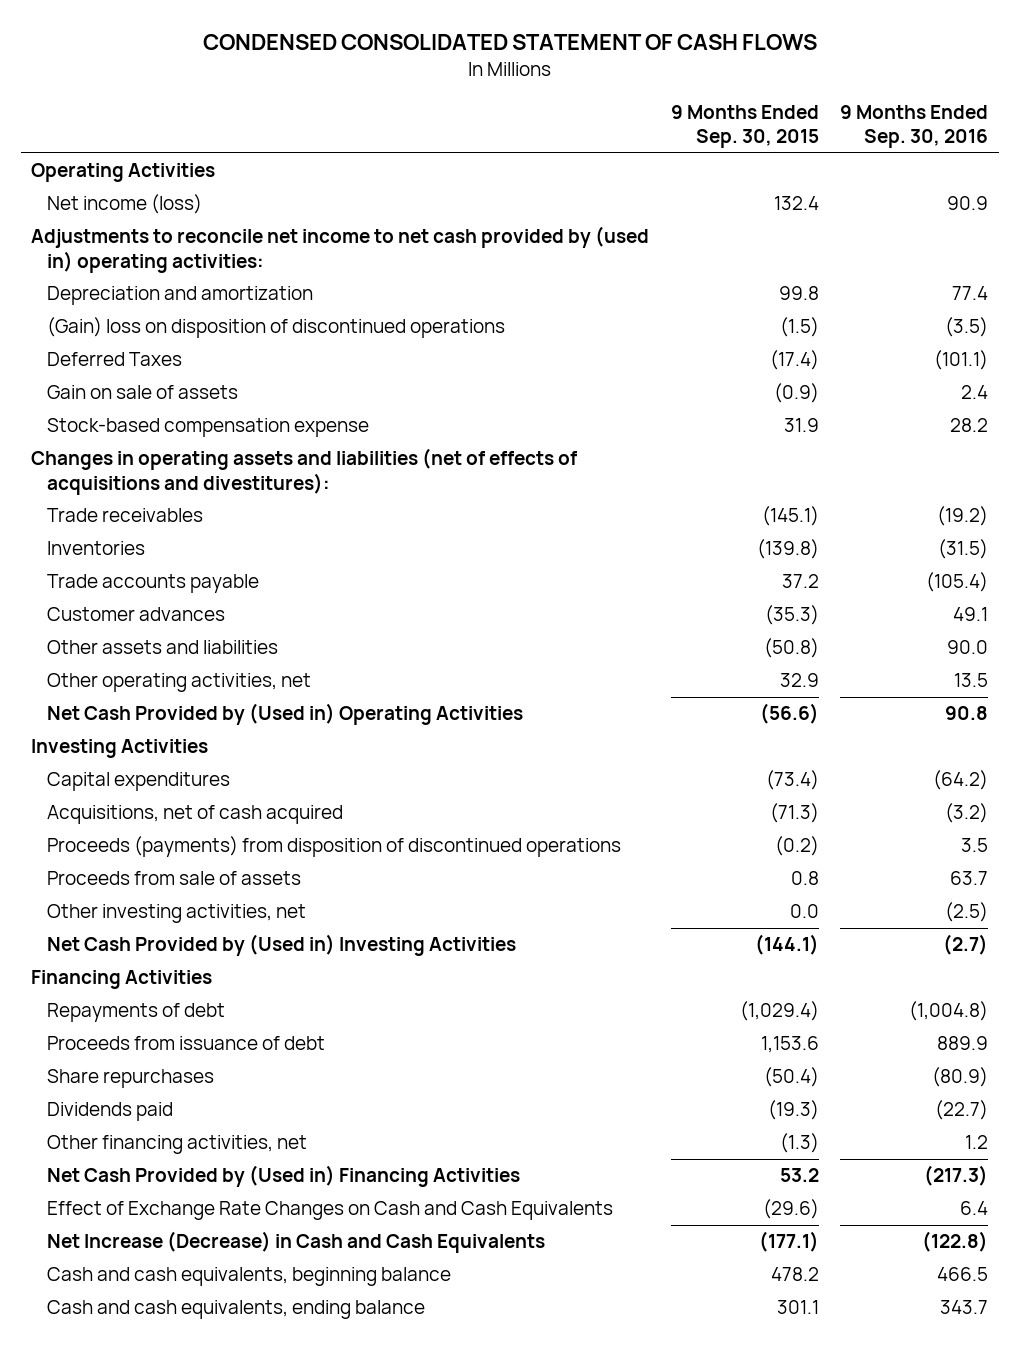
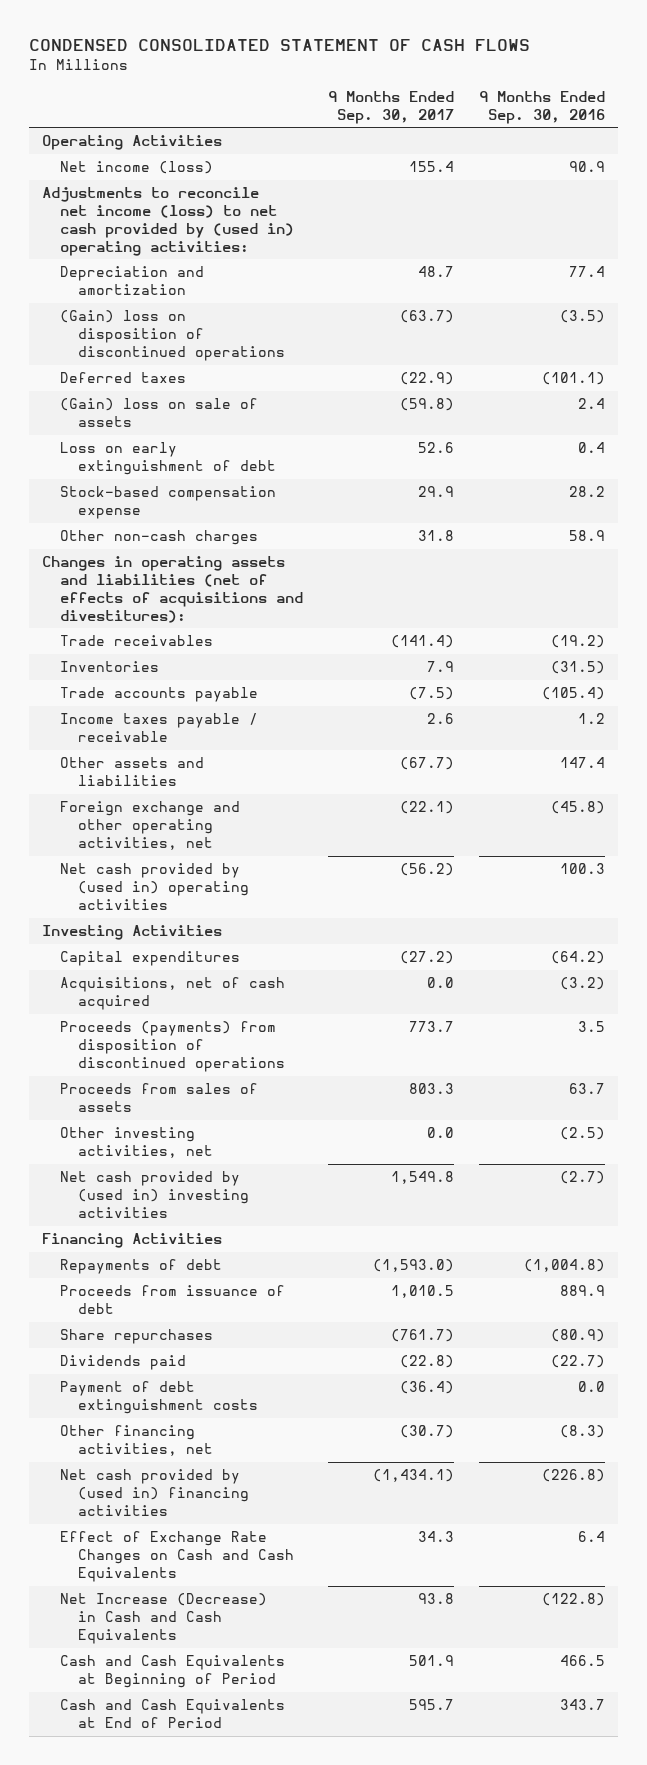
- | 9 Months Ended Sep. 30, 2015 | 9 Months Ended Sep. 30, 2016
+ | 9 Months Ended Sep. 30, 2017 | 9 Months Ended Sep. 30, 2016
- Adjustments to reconcile net income to net cash provided by (used in) operating activities:
+ Adjustments to reconcile net income (loss) to net cash provided by (used in) operating activities:
- Deferred Taxes | (17.4) | (101.1)
- Gain on sale of assets | (0.9) | 2.4
+ Deferred taxes | (22.9) | (101.1)
+ (Gain) loss on sale of assets | (59.8) | 2.4
+ Loss on early extinguishment of debt | 52.6 | 0.4
+ Other non-cash charges | 31.8 | 58.9
- Customer advances | (35.3) | 49.1
- Other assets and liabilities | (50.8) | 90.0
- Other operating activities, net | 32.9 | 13.5
- Net Cash Provided by (Used in) Operating Activities | (56.6) | 90.8
+ Income taxes payable / receivable | 2.6 | 1.2
+ Other assets and liabilities | (67.7) | 147.4
+ Foreign exchange and other operating activities, net | (22.1) | (45.8)
+ Net cash provided by (used in) operating activities | (56.2) | 100.3
- Proceeds from sale of assets | 0.8 | 63.7
+ Proceeds from sales of assets | 803.3 | 63.7
- Net Cash Provided by (Used in) Investing Activities | (144.1) | (2.7)
+ Net cash provided by (used in) investing activities | 1,549.8 | (2.7)
- Other financing activities, net | (1.3) | 1.2
- Net Cash Provided by (Used in) Financing Activities | 53.2 | (217.3)
+ Payment of debt extinguishment costs | (36.4) | 0.0
+ Other financing activities, net | (30.7) | (8.3)
+ Net cash provided by (used in) financing activities | (1,434.1) | (226.8)
- Cash and cash equivalents, beginning balance | 478.2 | 466.5
- Cash and cash equivalents, ending balance | 301.1 | 343.7
+ Cash and Cash Equivalents at Beginning of Period | 501.9 | 466.5
+ Cash and Cash Equivalents at End of Period | 595.7 | 343.7

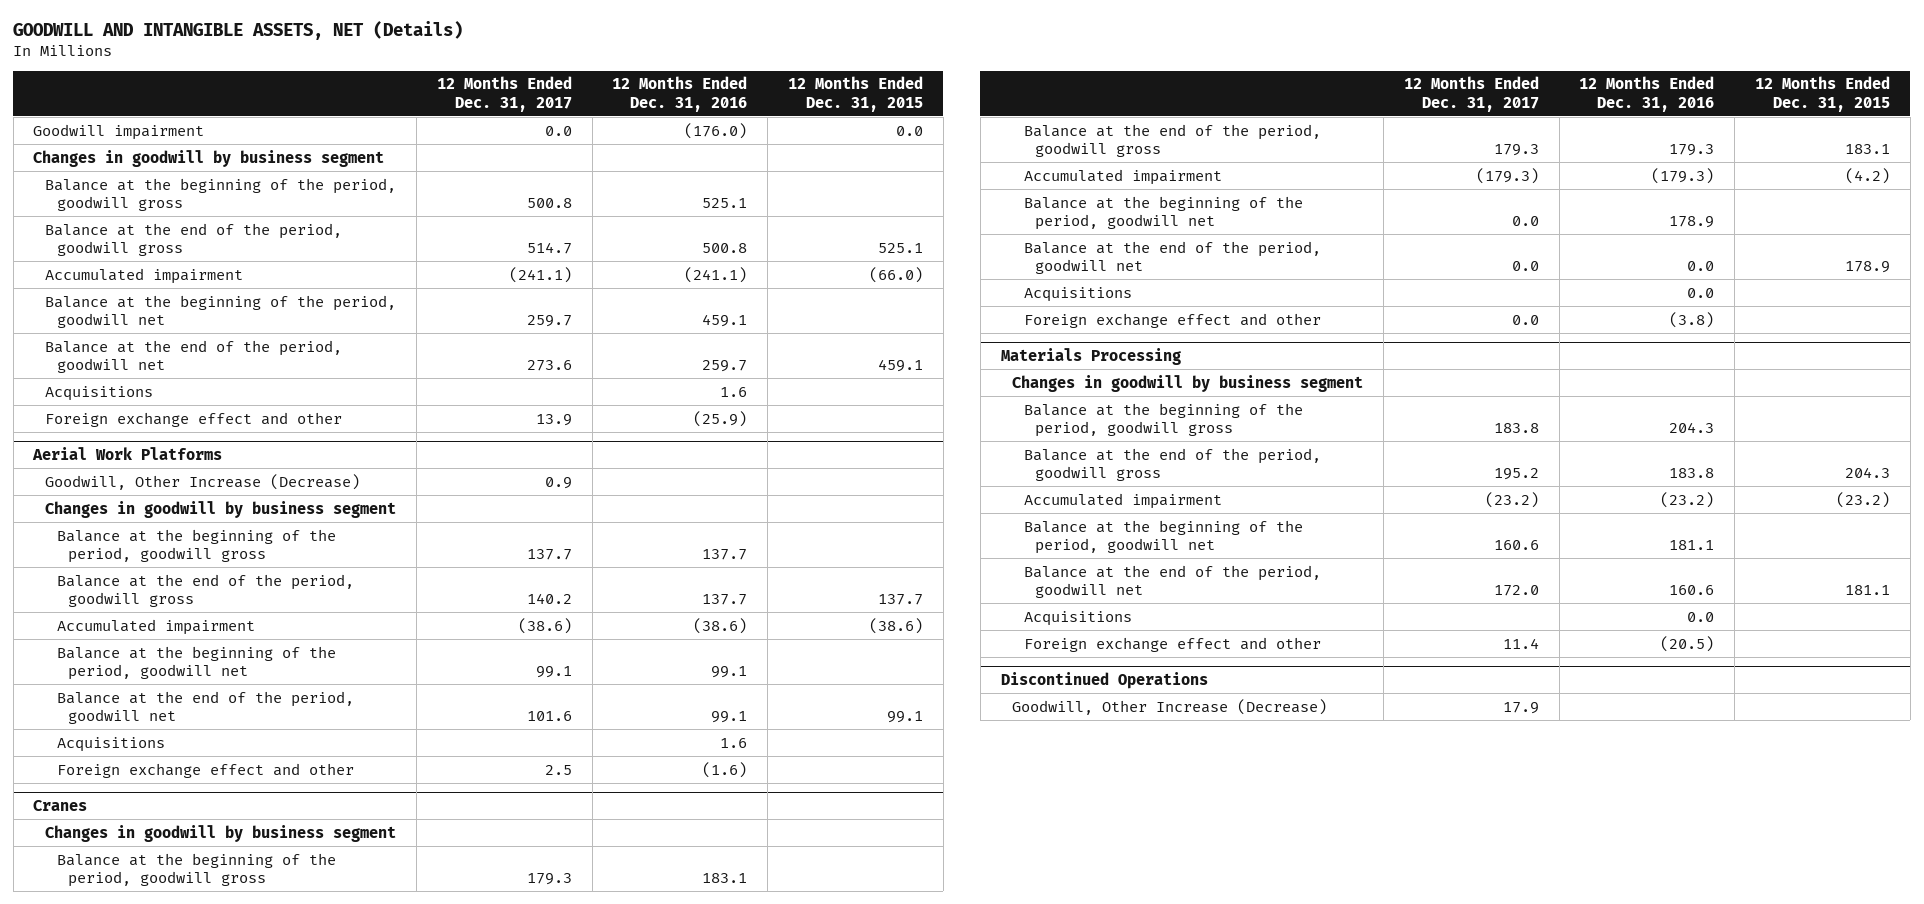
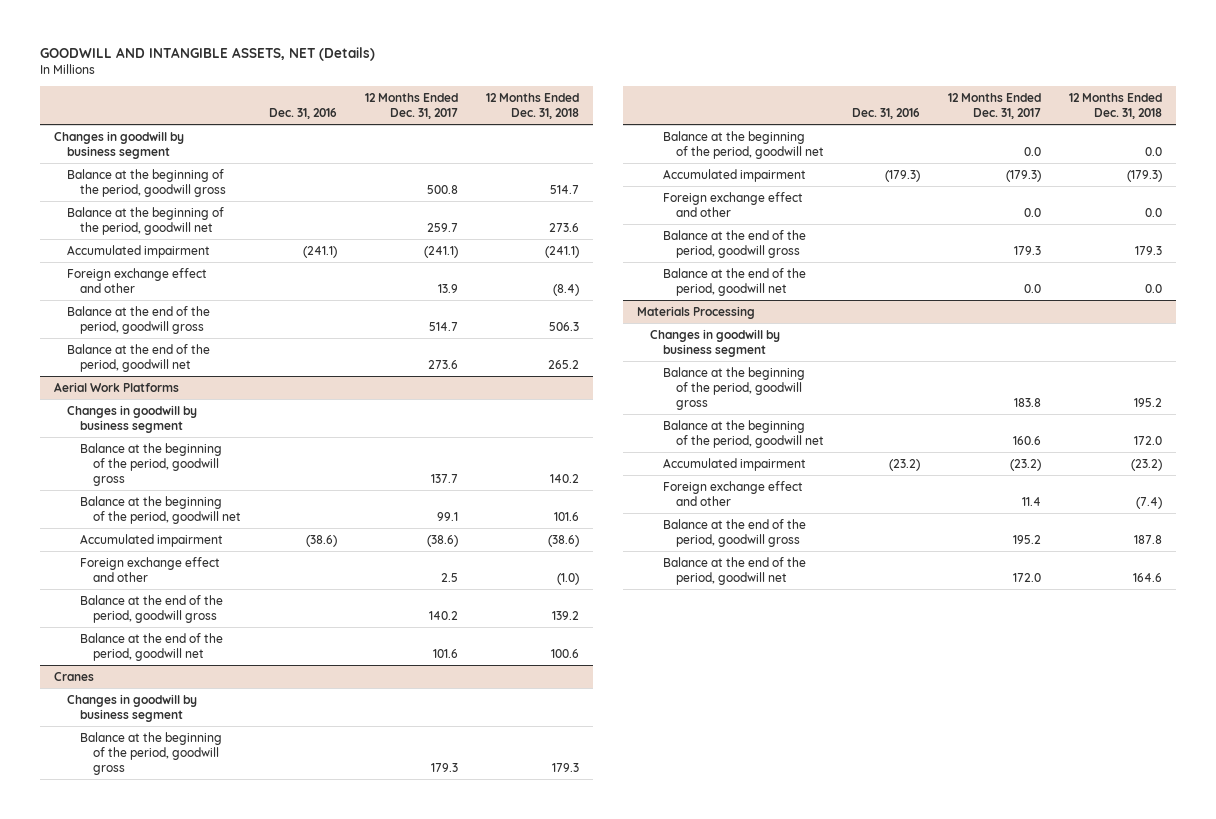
- | 12 Months Ended Dec. 31, 2017 | 12 Months Ended Dec. 31, 2016 | 12 Months Ended Dec. 31, 2015
+ | Dec. 31, 2016 | 12 Months Ended Dec. 31, 2017 | 12 Months Ended Dec. 31, 2018
- Goodwill impairment | 0.0 | (176.0) | 0.0
- Acquisitions | | 1.6 |
moved down: Accumulated impairment | (241.1) | (241.1) | (241.1)
moved down: Balance at the end of the period, goodwill gross | | 514.7 | 506.3
moved down: Balance at the end of the period, goodwill net | | 273.6 | 265.2
@ Aerial Work Platforms
- Goodwill, Other Increase (Decrease) | 0.9 | |
- Acquisitions | | 1.6 |
moved down: Accumulated impairment | (38.6) | (38.6) | (38.6)
moved down: Balance at the end of the period, goodwill gross | | 140.2 | 139.2
moved down: Balance at the end of the period, goodwill net | | 101.6 | 100.6
@ Cranes
- Acquisitions | | 0.0 |
moved down: Accumulated impairment | (179.3) | (179.3) | (179.3)
moved down: Balance at the end of the period, goodwill gross | | 179.3 | 179.3
moved down: Balance at the end of the period, goodwill net | | 0.0 | 0.0
@ Materials Processing
- Acquisitions | | 0.0 |
moved down: Accumulated impairment | (23.2) | (23.2) | (23.2)
- Discontinued Operations
- Goodwill, Other Increase (Decrease) | 17.9 | |
@ Materials Processing
moved down: Balance at the end of the period, goodwill gross | | 195.2 | 187.8
moved down: Balance at the end of the period, goodwill net | | 172.0 | 164.6

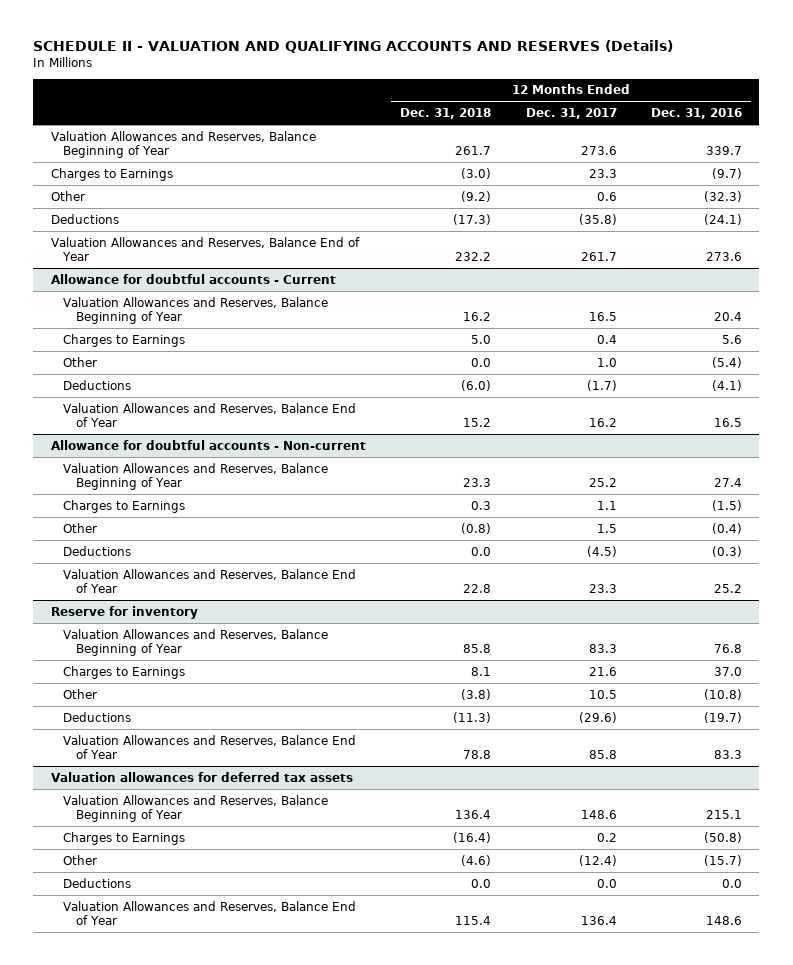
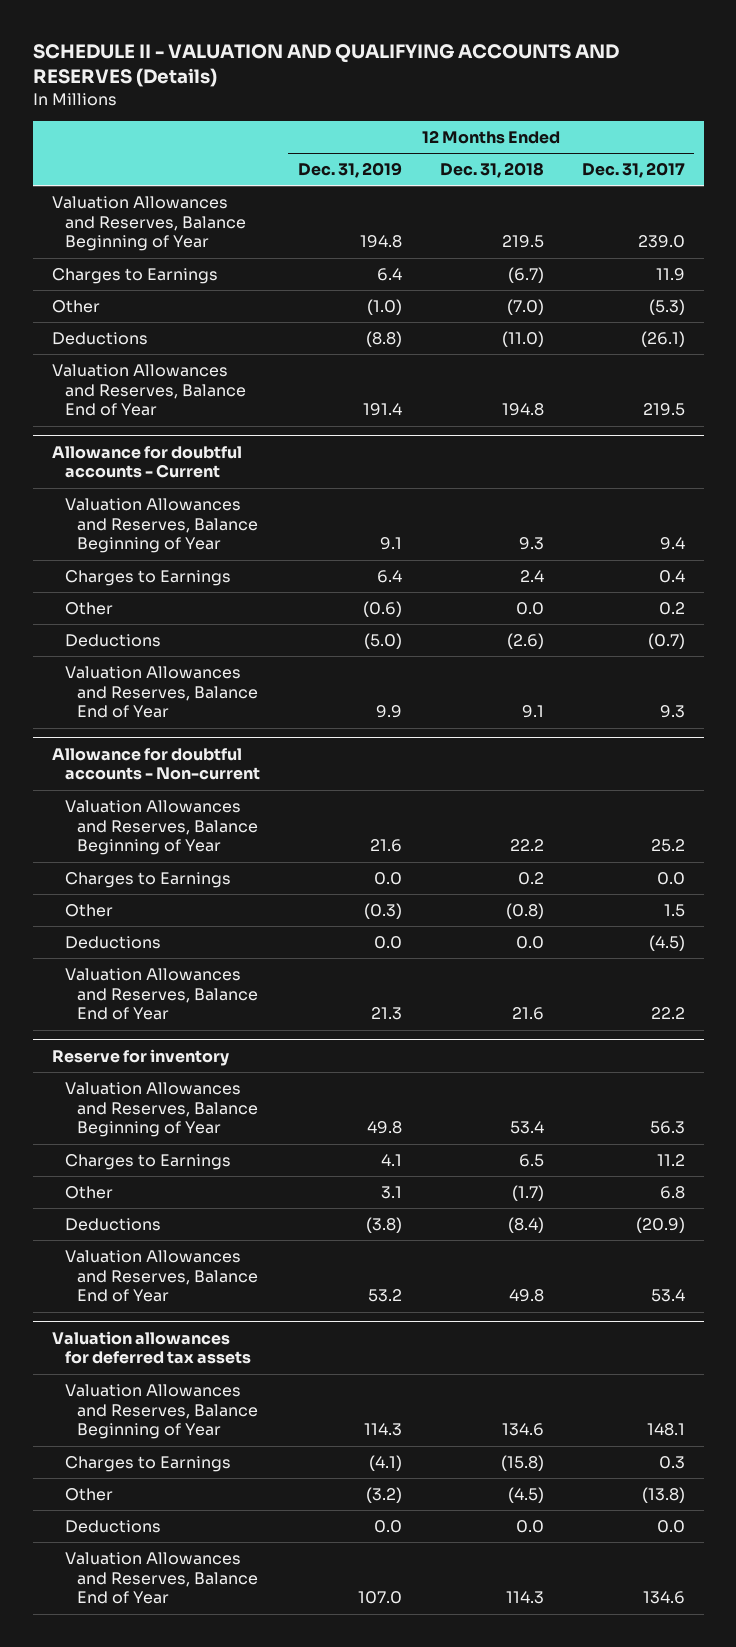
- | 12 Months Ended Dec. 31, 2018 | 12 Months Ended Dec. 31, 2017 | 12 Months Ended Dec. 31, 2016
+ | 12 Months Ended Dec. 31, 2019 | 12 Months Ended Dec. 31, 2018 | 12 Months Ended Dec. 31, 2017
- Valuation Allowances and Reserves, Balance Beginning of Year | 261.7 | 273.6 | 339.7
- Charges to Earnings | (3.0) | 23.3 | (9.7)
- Other | (9.2) | 0.6 | (32.3)
- Deductions | (17.3) | (35.8) | (24.1)
- Valuation Allowances and Reserves, Balance End of Year | 232.2 | 261.7 | 273.6
+ Valuation Allowances and Reserves, Balance Beginning of Year | 194.8 | 219.5 | 239.0
+ Charges to Earnings | 6.4 | (6.7) | 11.9
+ Other | (1.0) | (7.0) | (5.3)
+ Deductions | (8.8) | (11.0) | (26.1)
+ Valuation Allowances and Reserves, Balance End of Year | 191.4 | 194.8 | 219.5
@ Allowance for doubtful accounts - Current
- Valuation Allowances and Reserves, Balance Beginning of Year | 16.2 | 16.5 | 20.4
- Charges to Earnings | 5.0 | 0.4 | 5.6
- Other | 0.0 | 1.0 | (5.4)
- Deductions | (6.0) | (1.7) | (4.1)
- Valuation Allowances and Reserves, Balance End of Year | 15.2 | 16.2 | 16.5
+ Valuation Allowances and Reserves, Balance Beginning of Year | 9.1 | 9.3 | 9.4
+ Charges to Earnings | 6.4 | 2.4 | 0.4
+ Other | (0.6) | 0.0 | 0.2
+ Deductions | (5.0) | (2.6) | (0.7)
+ Valuation Allowances and Reserves, Balance End of Year | 9.9 | 9.1 | 9.3
@ Allowance for doubtful accounts - Non-current
- Valuation Allowances and Reserves, Balance Beginning of Year | 23.3 | 25.2 | 27.4
- Charges to Earnings | 0.3 | 1.1 | (1.5)
+ Valuation Allowances and Reserves, Balance Beginning of Year | 21.6 | 22.2 | 25.2
+ Charges to Earnings | 0.0 | 0.2 | 0.0
- Valuation Allowances and Reserves, Balance End of Year | 22.8 | 23.3 | 25.2
+ Valuation Allowances and Reserves, Balance End of Year | 21.3 | 21.6 | 22.2
@ Reserve for inventory
- Valuation Allowances and Reserves, Balance Beginning of Year | 85.8 | 83.3 | 76.8
- Charges to Earnings | 8.1 | 21.6 | 37.0
- Other | (3.8) | 10.5 | (10.8)
- Deductions | (11.3) | (29.6) | (19.7)
- Valuation Allowances and Reserves, Balance End of Year | 78.8 | 85.8 | 83.3
+ Valuation Allowances and Reserves, Balance Beginning of Year | 49.8 | 53.4 | 56.3
+ Charges to Earnings | 4.1 | 6.5 | 11.2
+ Other | 3.1 | (1.7) | 6.8
+ Deductions | (3.8) | (8.4) | (20.9)
+ Valuation Allowances and Reserves, Balance End of Year | 53.2 | 49.8 | 53.4
@ Valuation allowances for deferred tax assets
- Valuation Allowances and Reserves, Balance Beginning of Year | 136.4 | 148.6 | 215.1
- Charges to Earnings | (16.4) | 0.2 | (50.8)
- Other | (4.6) | (12.4) | (15.7)
+ Valuation Allowances and Reserves, Balance Beginning of Year | 114.3 | 134.6 | 148.1
+ Charges to Earnings | (4.1) | (15.8) | 0.3
+ Other | (3.2) | (4.5) | (13.8)
- Valuation Allowances and Reserves, Balance End of Year | 115.4 | 136.4 | 148.6
+ Valuation Allowances and Reserves, Balance End of Year | 107.0 | 114.3 | 134.6

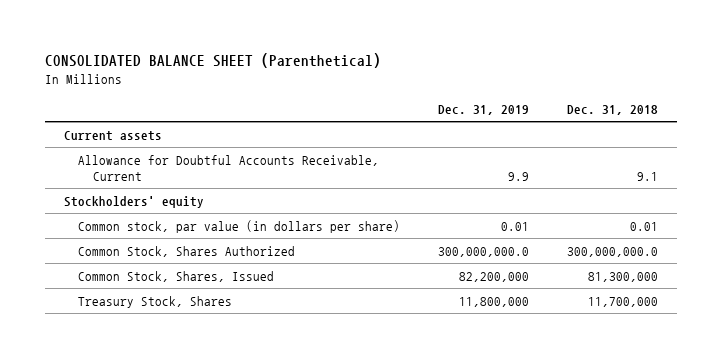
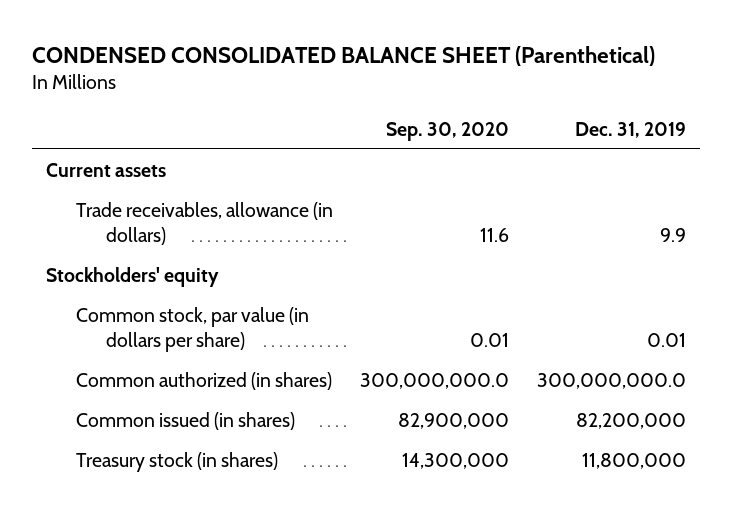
- CONSOLIDATED BALANCE SHEET (Parenthetical)
+ CONDENSED CONSOLIDATED BALANCE SHEET (Parenthetical)
- | Dec. 31, 2019 | Dec. 31, 2018
+ | Sep. 30, 2020 | Dec. 31, 2019
- Allowance for Doubtful Accounts Receivable, Current | 9.9 | 9.1
+ Trade receivables, allowance (in dollars) | 11.6 | 9.9
- Common Stock, Shares Authorized | 300,000,000.0 | 300,000,000.0
- Common Stock, Shares, Issued | 82,200,000 | 81,300,000
- Treasury Stock, Shares | 11,800,000 | 11,700,000
+ Common authorized (in shares) | 300,000,000.0 | 300,000,000.0
+ Common issued (in shares) | 82,900,000 | 82,200,000
+ Treasury stock (in shares) | 14,300,000 | 11,800,000

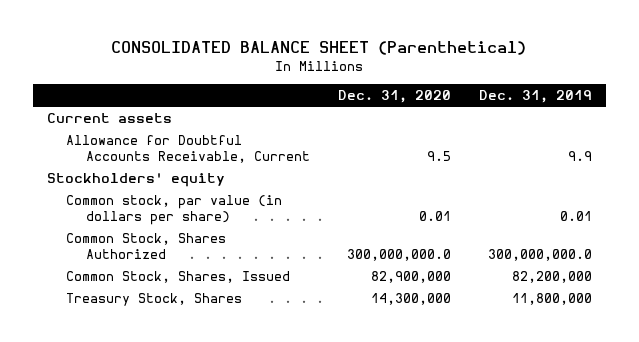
- CONDENSED CONSOLIDATED BALANCE SHEET (Parenthetical)
+ CONSOLIDATED BALANCE SHEET (Parenthetical)
- | Sep. 30, 2020 | Dec. 31, 2019
+ | Dec. 31, 2020 | Dec. 31, 2019
- Trade receivables, allowance (in dollars) | 11.6 | 9.9
+ Allowance for Doubtful Accounts Receivable, Current | 9.5 | 9.9
- Common authorized (in shares) | 300,000,000.0 | 300,000,000.0
- Common issued (in shares) | 82,900,000 | 82,200,000
- Treasury stock (in shares) | 14,300,000 | 11,800,000
+ Common Stock, Shares Authorized | 300,000,000.0 | 300,000,000.0
+ Common Stock, Shares, Issued | 82,900,000 | 82,200,000
+ Treasury Stock, Shares | 14,300,000 | 11,800,000

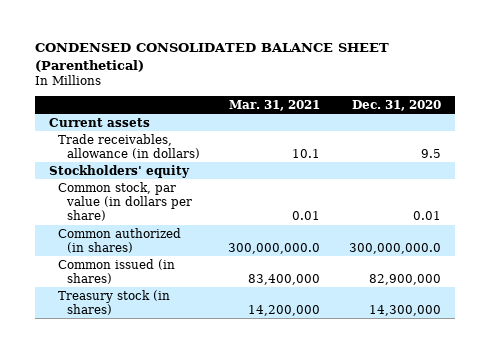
- CONSOLIDATED BALANCE SHEET (Parenthetical)
+ CONDENSED CONSOLIDATED BALANCE SHEET (Parenthetical)
- | Dec. 31, 2020 | Dec. 31, 2019
+ | Mar. 31, 2021 | Dec. 31, 2020
- Allowance for Doubtful Accounts Receivable, Current | 9.5 | 9.9
+ Trade receivables, allowance (in dollars) | 10.1 | 9.5
- Common Stock, Shares Authorized | 300,000,000.0 | 300,000,000.0
- Common Stock, Shares, Issued | 82,900,000 | 82,200,000
- Treasury Stock, Shares | 14,300,000 | 11,800,000
+ Common authorized (in shares) | 300,000,000.0 | 300,000,000.0
+ Common issued (in shares) | 83,400,000 | 82,900,000
+ Treasury stock (in shares) | 14,200,000 | 14,300,000

